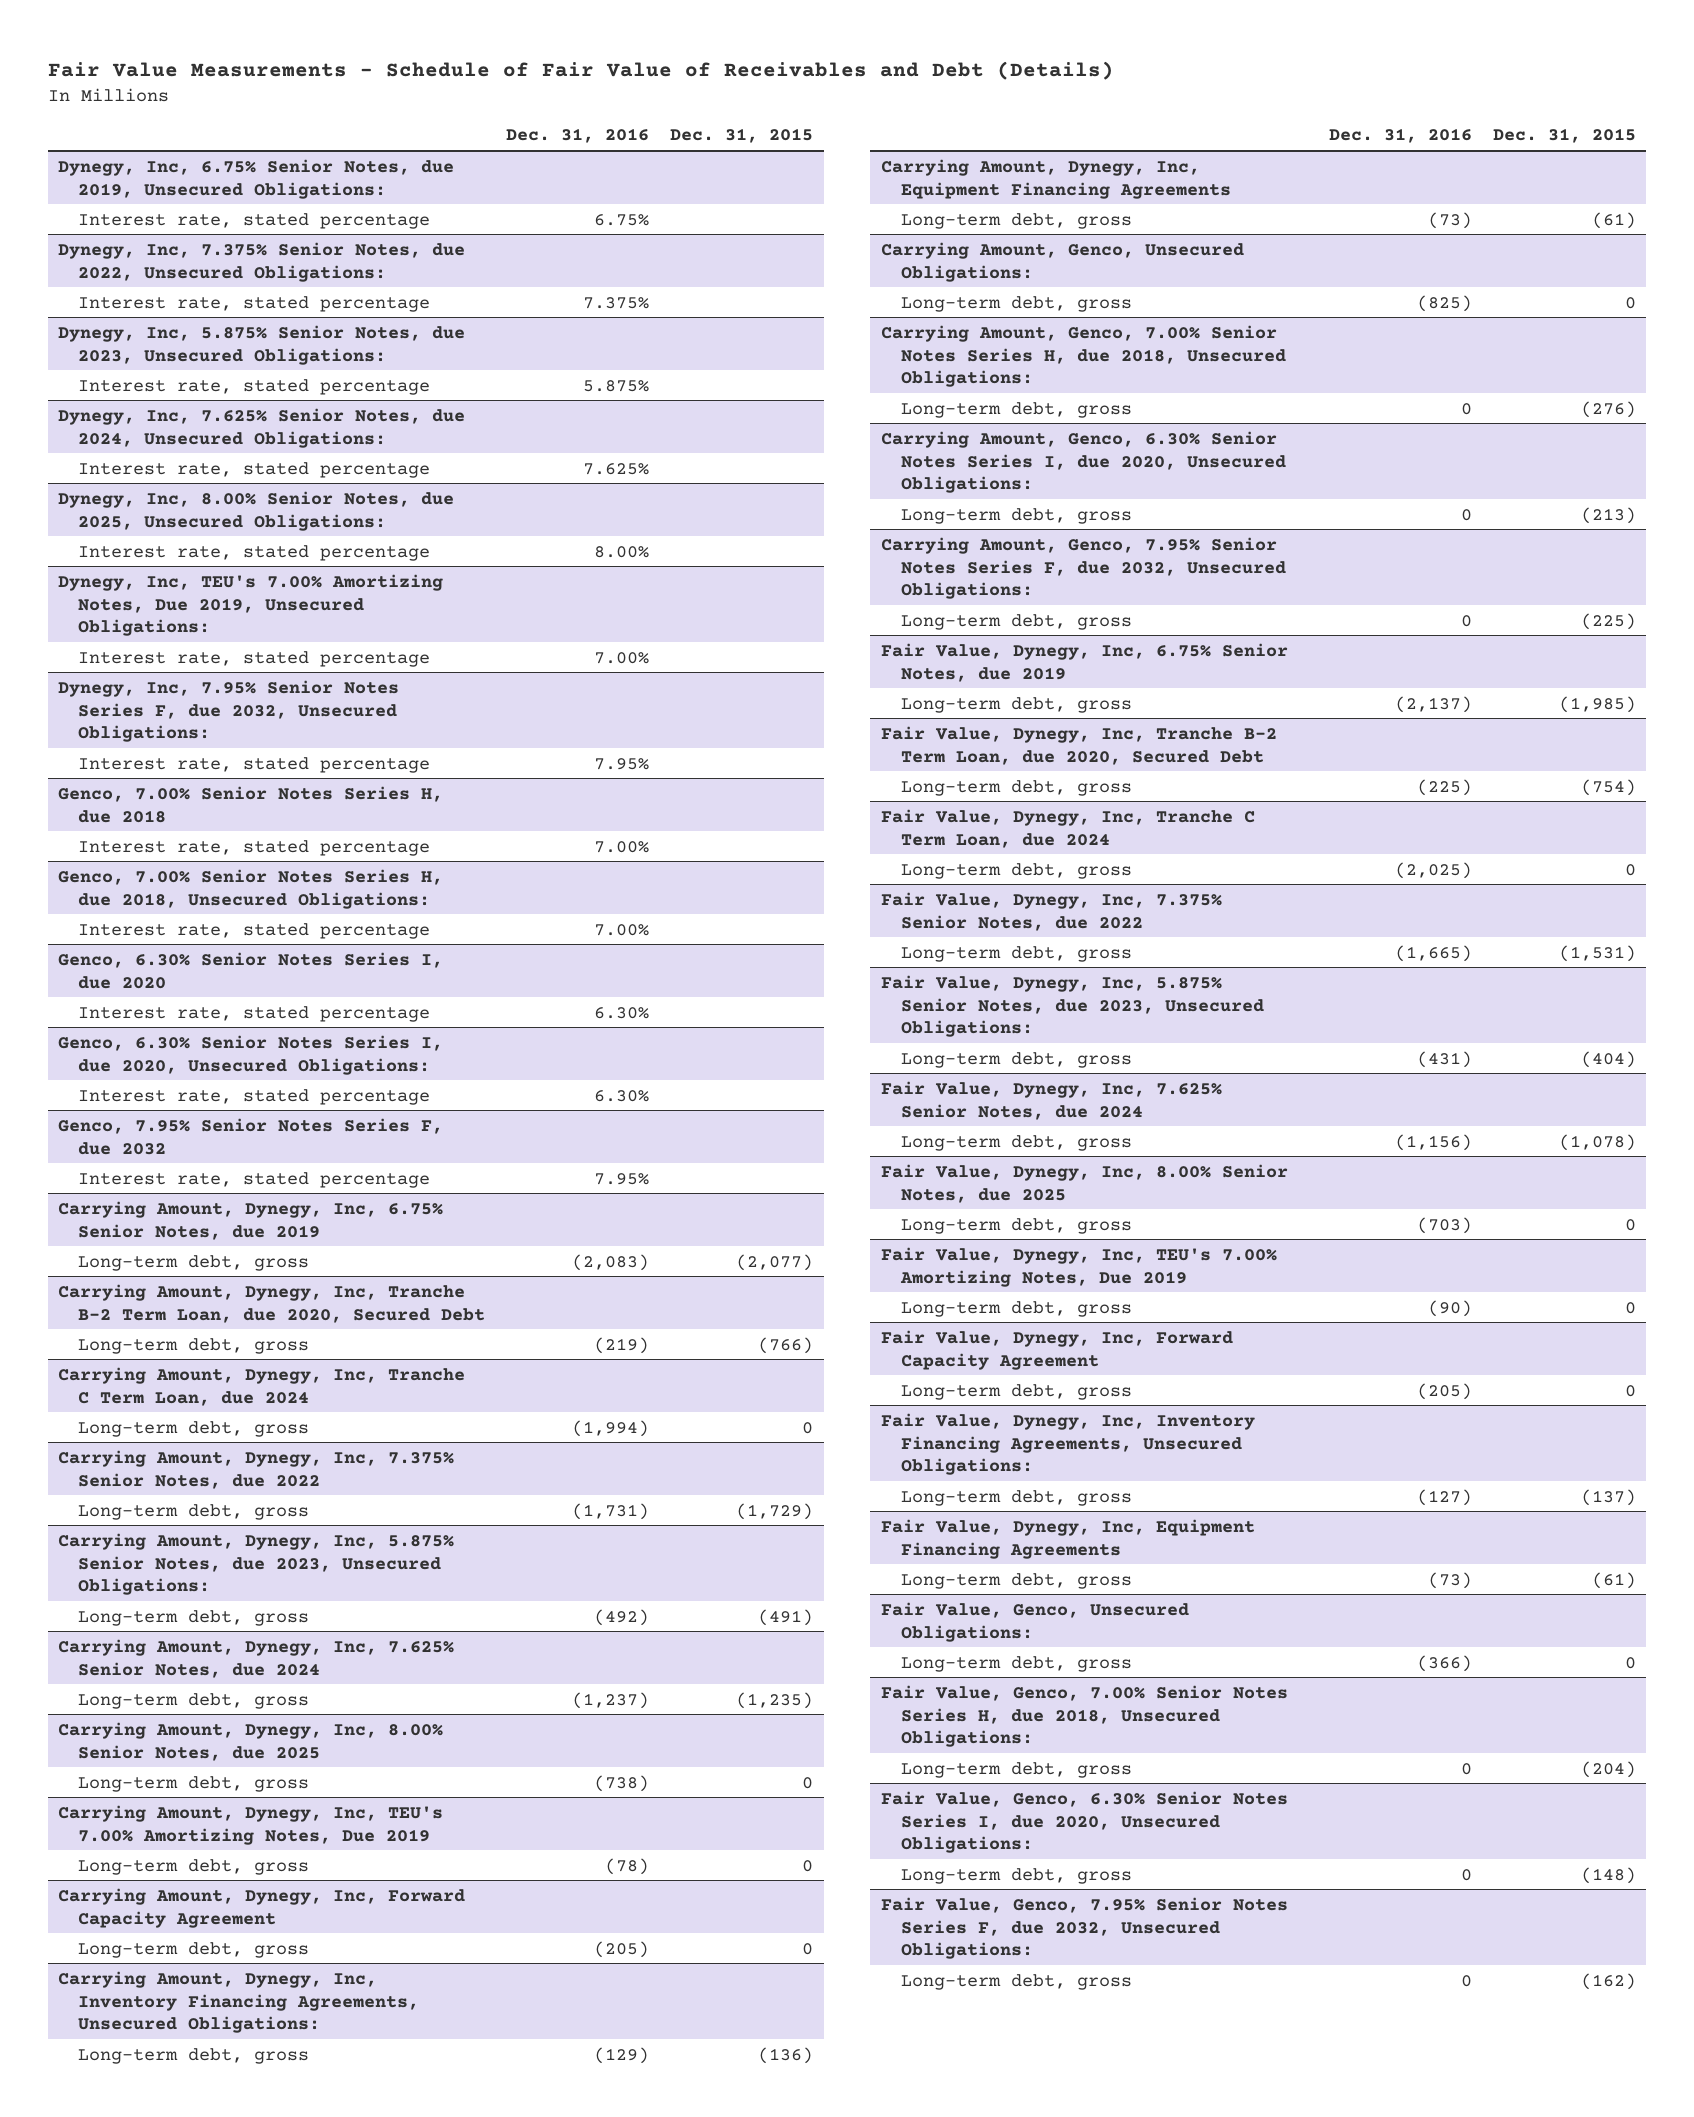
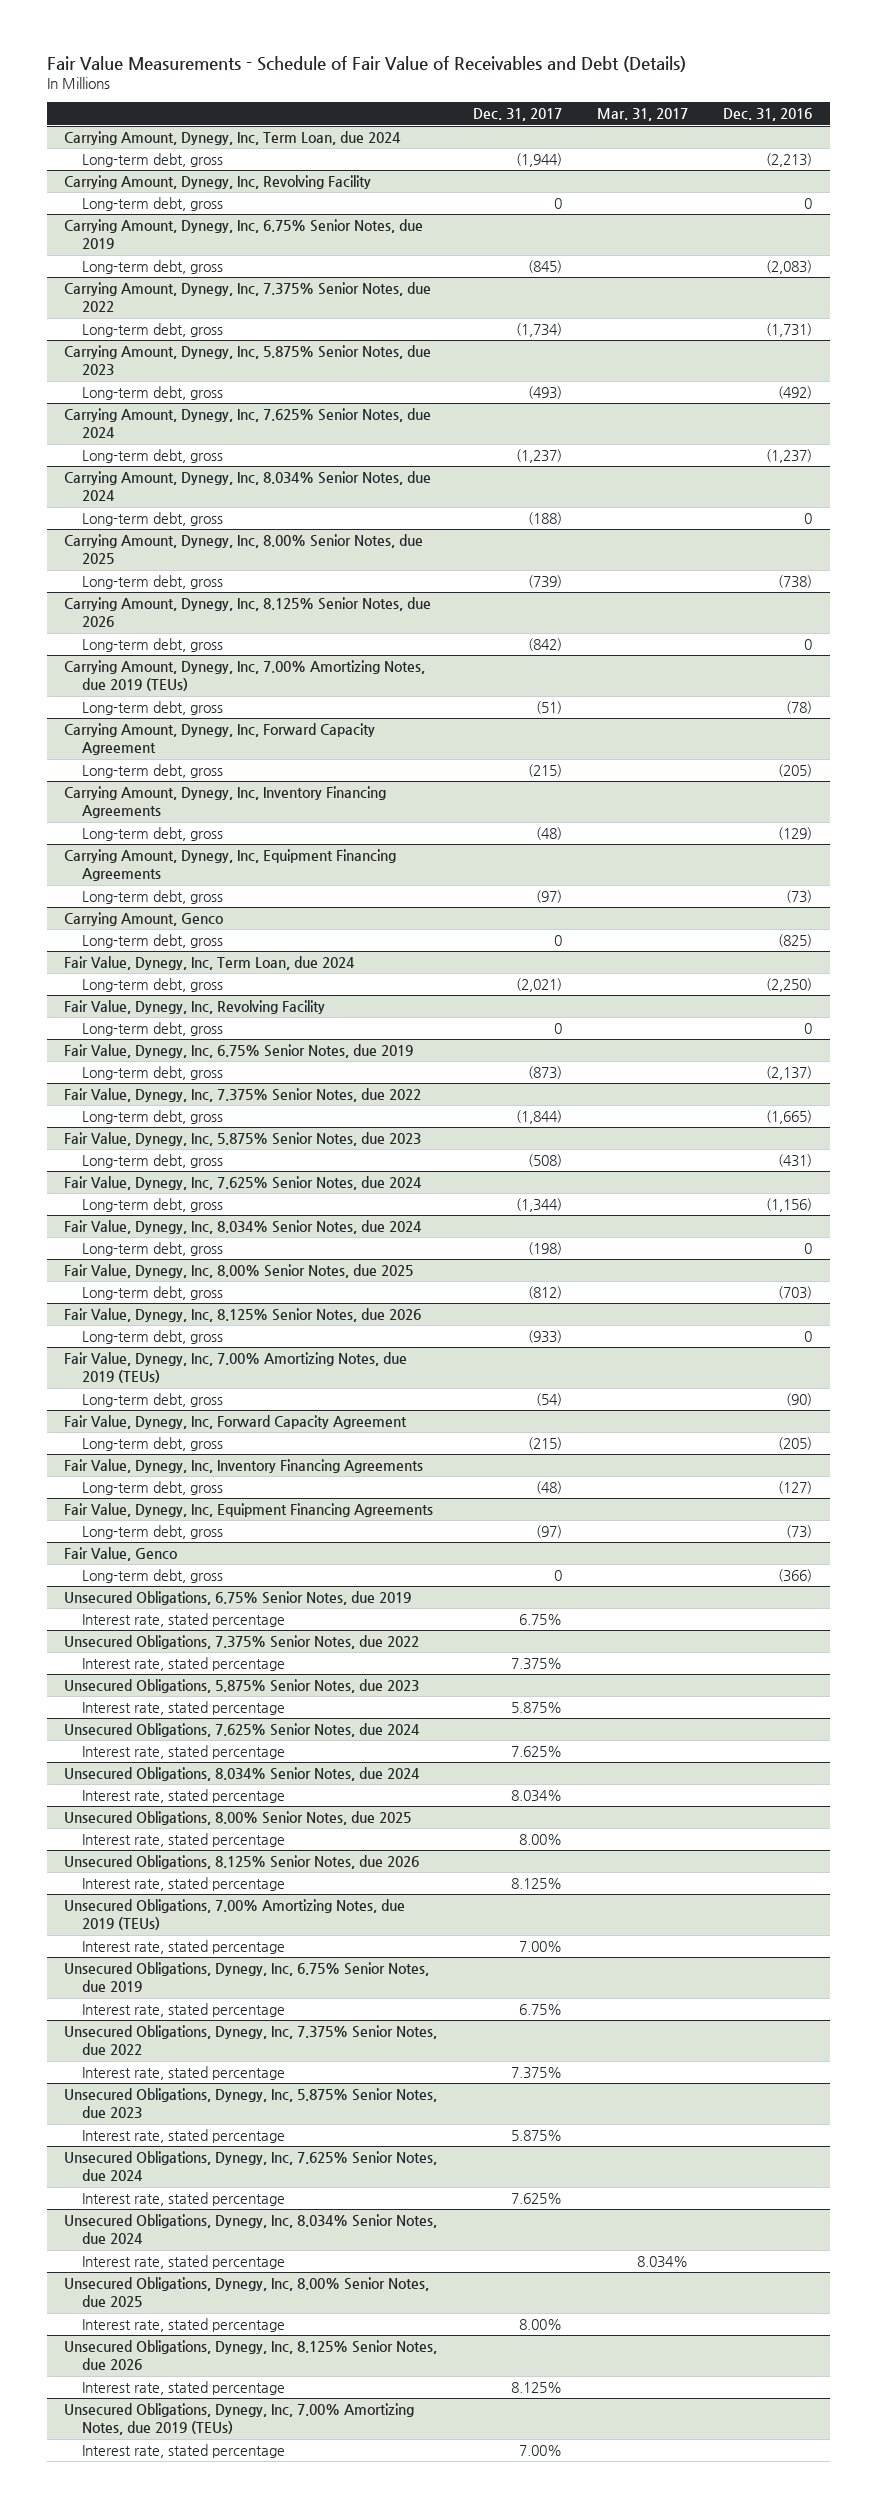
- | Dec. 31, 2016 | Dec. 31, 2015
+ | Dec. 31, 2017 | Mar. 31, 2017 | Dec. 31, 2016
- Dynegy, Inc, 6.75% Senior Notes, due 2019, Unsecured Obligations:
- Interest rate, stated percentage | 6.75% |
- Dynegy, Inc, 7.375% Senior Notes, due 2022, Unsecured Obligations:
- Interest rate, stated percentage | 7.375% |
- Dynegy, Inc, 5.875% Senior Notes, due 2023, Unsecured Obligations:
- Interest rate, stated percentage | 5.875% |
- Dynegy, Inc, 7.625% Senior Notes, due 2024, Unsecured Obligations:
- Interest rate, stated percentage | 7.625% |
- Dynegy, Inc, 8.00% Senior Notes, due 2025, Unsecured Obligations:
- Interest rate, stated percentage | 8.00% |
- Dynegy, Inc, TEU's 7.00% Amortizing Notes, Due 2019, Unsecured Obligations:
- Interest rate, stated percentage | 7.00% |
- Dynegy, Inc, 7.95% Senior Notes Series F, due 2032, Unsecured Obligations:
- Interest rate, stated percentage | 7.95% |
- Genco, 7.00% Senior Notes Series H, due 2018
- Interest rate, stated percentage | 7.00% |
- Genco, 7.00% Senior Notes Series H, due 2018, Unsecured Obligations:
- Interest rate, stated percentage | 7.00% |
- Genco, 6.30% Senior Notes Series I, due 2020
- Interest rate, stated percentage | 6.30% |
- Genco, 6.30% Senior Notes Series I, due 2020, Unsecured Obligations:
- Interest rate, stated percentage | 6.30% |
- Genco, 7.95% Senior Notes Series F, due 2032
- Interest rate, stated percentage | 7.95% |
+ Carrying Amount, Dynegy, Inc, Term Loan, due 2024
+ Long-term debt, gross | (1,944) | | (2,213)
+ Carrying Amount, Dynegy, Inc, Revolving Facility
+ Long-term debt, gross | 0 | | 0
- Carrying Amount, Dynegy, Inc, Tranche B-2 Term Loan, due 2020, Secured Debt
- Long-term debt, gross | (219) | (766)
- Carrying Amount, Dynegy, Inc, Tranche C Term Loan, due 2024
- Long-term debt, gross | (1,994) | 0
- Carrying Amount, Dynegy, Inc, 5.875% Senior Notes, due 2023, Unsecured Obligations:
+ Carrying Amount, Dynegy, Inc, 5.875% Senior Notes, due 2023
+ Carrying Amount, Dynegy, Inc, 8.034% Senior Notes, due 2024
+ Long-term debt, gross | (188) | | 0
- Carrying Amount, Dynegy, Inc, TEU's 7.00% Amortizing Notes, Due 2019
+ Carrying Amount, Dynegy, Inc, 8.125% Senior Notes, due 2026
+ Long-term debt, gross | (842) | | 0
+ Carrying Amount, Dynegy, Inc, 7.00% Amortizing Notes, due 2019 (TEUs)
- Carrying Amount, Dynegy, Inc, Inventory Financing Agreements, Unsecured Obligations:
+ Carrying Amount, Dynegy, Inc, Inventory Financing Agreements
- Carrying Amount, Genco, Unsecured Obligations:
+ Carrying Amount, Genco
- Carrying Amount, Genco, 7.00% Senior Notes Series H, due 2018, Unsecured Obligations:
- Long-term debt, gross | 0 | (276)
- Carrying Amount, Genco, 6.30% Senior Notes Series I, due 2020, Unsecured Obligations:
- Long-term debt, gross | 0 | (213)
- Carrying Amount, Genco, 7.95% Senior Notes Series F, due 2032, Unsecured Obligations:
+ Fair Value, Dynegy, Inc, Term Loan, due 2024
+ Long-term debt, gross | (2,021) | | (2,250)
+ Fair Value, Dynegy, Inc, Revolving Facility
- Fair Value, Dynegy, Inc, Tranche B-2 Term Loan, due 2020, Secured Debt
- Long-term debt, gross | (225) | (754)
- Fair Value, Dynegy, Inc, Tranche C Term Loan, due 2024
- Long-term debt, gross | (2,025) | 0
- Fair Value, Dynegy, Inc, 5.875% Senior Notes, due 2023, Unsecured Obligations:
+ Fair Value, Dynegy, Inc, 5.875% Senior Notes, due 2023
+ Fair Value, Dynegy, Inc, 8.034% Senior Notes, due 2024
+ Long-term debt, gross | (198) | | 0
- Fair Value, Dynegy, Inc, TEU's 7.00% Amortizing Notes, Due 2019
+ Fair Value, Dynegy, Inc, 8.125% Senior Notes, due 2026
+ Long-term debt, gross | (933) | | 0
+ Fair Value, Dynegy, Inc, 7.00% Amortizing Notes, due 2019 (TEUs)
- Fair Value, Dynegy, Inc, Inventory Financing Agreements, Unsecured Obligations:
+ Fair Value, Dynegy, Inc, Inventory Financing Agreements
- Fair Value, Genco, Unsecured Obligations:
+ Fair Value, Genco
- Fair Value, Genco, 7.00% Senior Notes Series H, due 2018, Unsecured Obligations:
- Long-term debt, gross | 0 | (204)
- Fair Value, Genco, 6.30% Senior Notes Series I, due 2020, Unsecured Obligations:
- Long-term debt, gross | 0 | (148)
- Fair Value, Genco, 7.95% Senior Notes Series F, due 2032, Unsecured Obligations:
- Long-term debt, gross | 0 | (162)
+ Unsecured Obligations, 6.75% Senior Notes, due 2019
+ Interest rate, stated percentage | 6.75% | |
+ Unsecured Obligations, 7.375% Senior Notes, due 2022
+ Interest rate, stated percentage | 7.375% | |
+ Unsecured Obligations, 5.875% Senior Notes, due 2023
+ Interest rate, stated percentage | 5.875% | |
+ Unsecured Obligations, 7.625% Senior Notes, due 2024
+ Interest rate, stated percentage | 7.625% | |
+ Unsecured Obligations, 8.034% Senior Notes, due 2024
+ Interest rate, stated percentage | 8.034% | |
+ Unsecured Obligations, 8.00% Senior Notes, due 2025
+ Interest rate, stated percentage | 8.00% | |
+ Unsecured Obligations, 8.125% Senior Notes, due 2026
+ Interest rate, stated percentage | 8.125% | |
+ Unsecured Obligations, 7.00% Amortizing Notes, due 2019 (TEUs)
+ Interest rate, stated percentage | 7.00% | |
+ Unsecured Obligations, Dynegy, Inc, 6.75% Senior Notes, due 2019
+ Interest rate, stated percentage | 6.75% | |
+ Unsecured Obligations, Dynegy, Inc, 7.375% Senior Notes, due 2022
+ Interest rate, stated percentage | 7.375% | |
+ Unsecured Obligations, Dynegy, Inc, 5.875% Senior Notes, due 2023
+ Interest rate, stated percentage | 5.875% | |
+ Unsecured Obligations, Dynegy, Inc, 7.625% Senior Notes, due 2024
+ Interest rate, stated percentage | 7.625% | |
+ Unsecured Obligations, Dynegy, Inc, 8.034% Senior Notes, due 2024
+ Interest rate, stated percentage | | 8.034% |
+ Unsecured Obligations, Dynegy, Inc, 8.00% Senior Notes, due 2025
+ Interest rate, stated percentage | 8.00% | |
+ Unsecured Obligations, Dynegy, Inc, 8.125% Senior Notes, due 2026
+ Interest rate, stated percentage | 8.125% | |
+ Unsecured Obligations, Dynegy, Inc, 7.00% Amortizing Notes, due 2019 (TEUs)
+ Interest rate, stated percentage | 7.00% | |

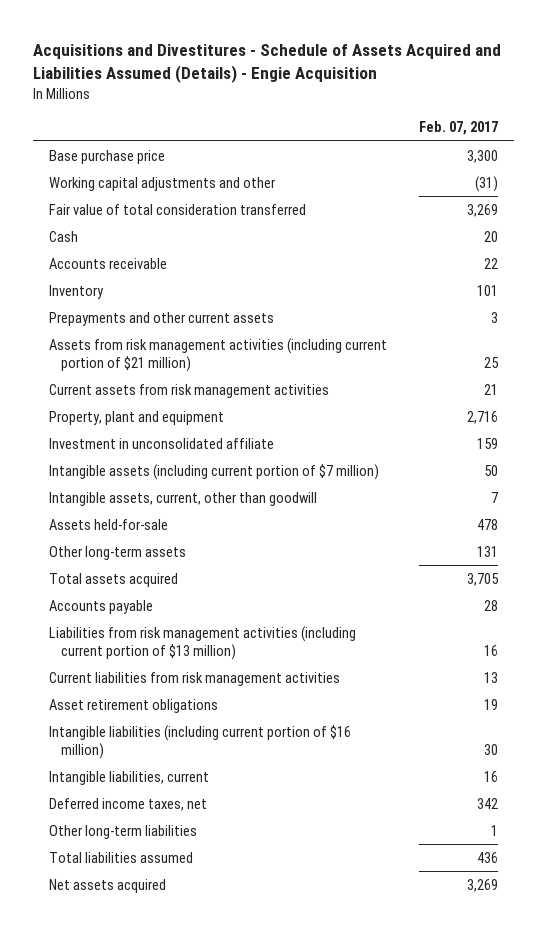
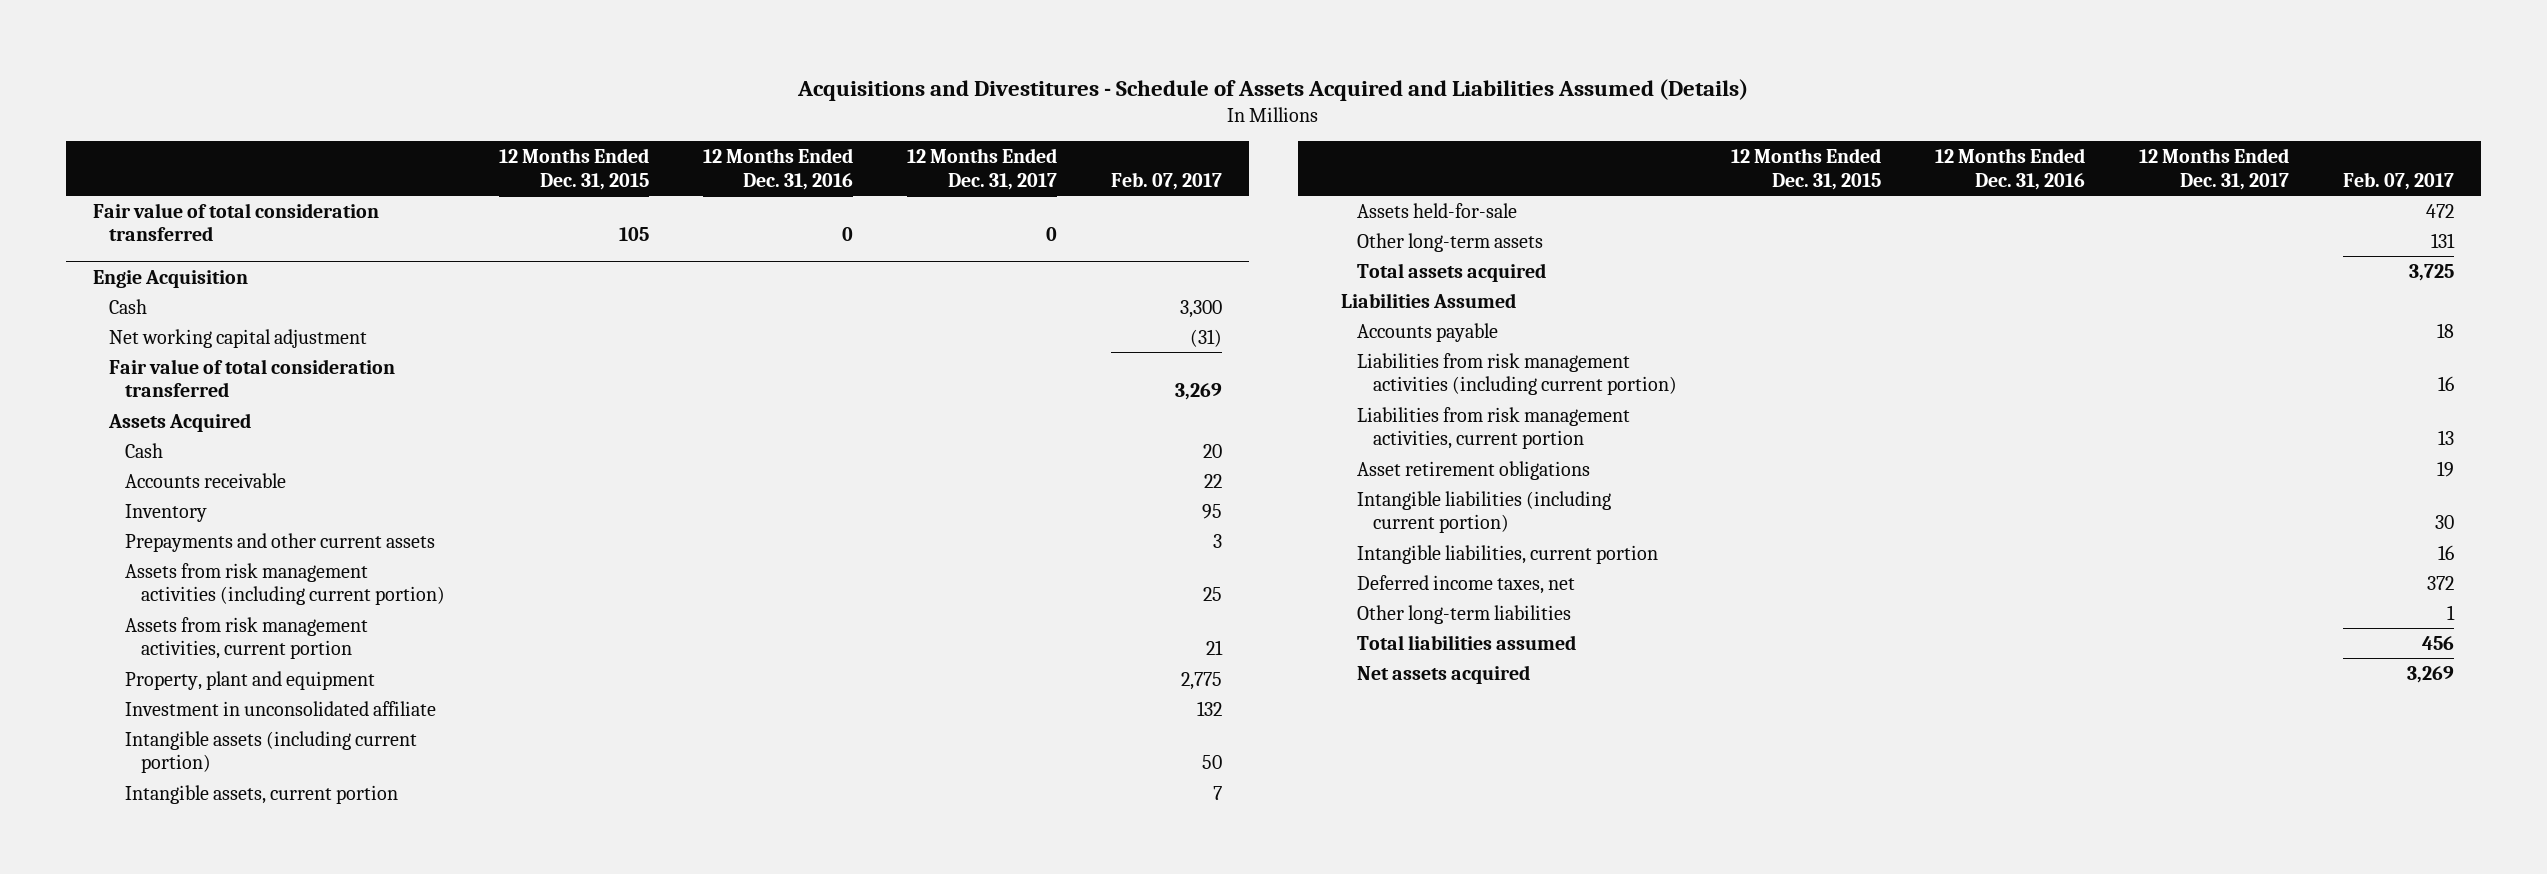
- Acquisitions and Divestitures - Schedule of Assets Acquired and Liabilities Assumed (Details) - Engie Acquisition
+ Acquisitions and Divestitures - Schedule of Assets Acquired and Liabilities Assumed (Details)
- | Feb. 07, 2017
+ | 12 Months Ended Dec. 31, 2015 | 12 Months Ended Dec. 31, 2016 | 12 Months Ended Dec. 31, 2017 | Feb. 07, 2017
- Base purchase price | 3,300
- Working capital adjustments and other | (31)
+ Fair value of total consideration transferred | 105 | 0 | 0 |
+ Engie Acquisition
+ Cash | | | | 3,300
+ Net working capital adjustment | | | | (31)
+ Assets Acquired
- Inventory | 101
+ Inventory | | | | 95
- Assets from risk management activities (including current portion of $21 million) | 25
- Current assets from risk management activities | 21
- Property, plant and equipment | 2,716
- Investment in unconsolidated affiliate | 159
- Intangible assets (including current portion of $7 million) | 50
- Intangible assets, current, other than goodwill | 7
- Assets held-for-sale | 478
+ Assets from risk management activities (including current portion) | | | | 25
+ Assets from risk management activities, current portion | | | | 21
+ Property, plant and equipment | | | | 2,775
+ Investment in unconsolidated affiliate | | | | 132
+ Intangible assets (including current portion) | | | | 50
+ Intangible assets, current portion | | | | 7
+ Assets held-for-sale | | | | 472
- Total assets acquired | 3,705
- Accounts payable | 28
- Liabilities from risk management activities (including current portion of $13 million) | 16
- Current liabilities from risk management activities | 13
+ Total assets acquired | | | | 3,725
+ Liabilities Assumed
+ Accounts payable | | | | 18
+ Liabilities from risk management activities (including current portion) | | | | 16
+ Liabilities from risk management activities, current portion | | | | 13
- Intangible liabilities (including current portion of $16 million) | 30
- Intangible liabilities, current | 16
- Deferred income taxes, net | 342
+ Intangible liabilities (including current portion) | | | | 30
+ Intangible liabilities, current portion | | | | 16
+ Deferred income taxes, net | | | | 372
- Total liabilities assumed | 436
+ Total liabilities assumed | | | | 456

